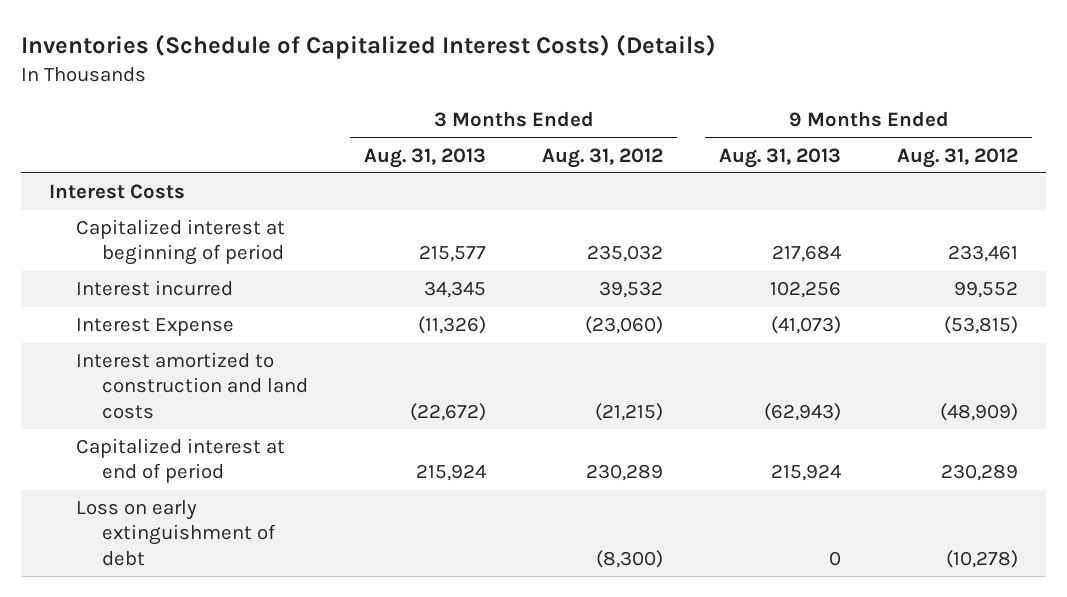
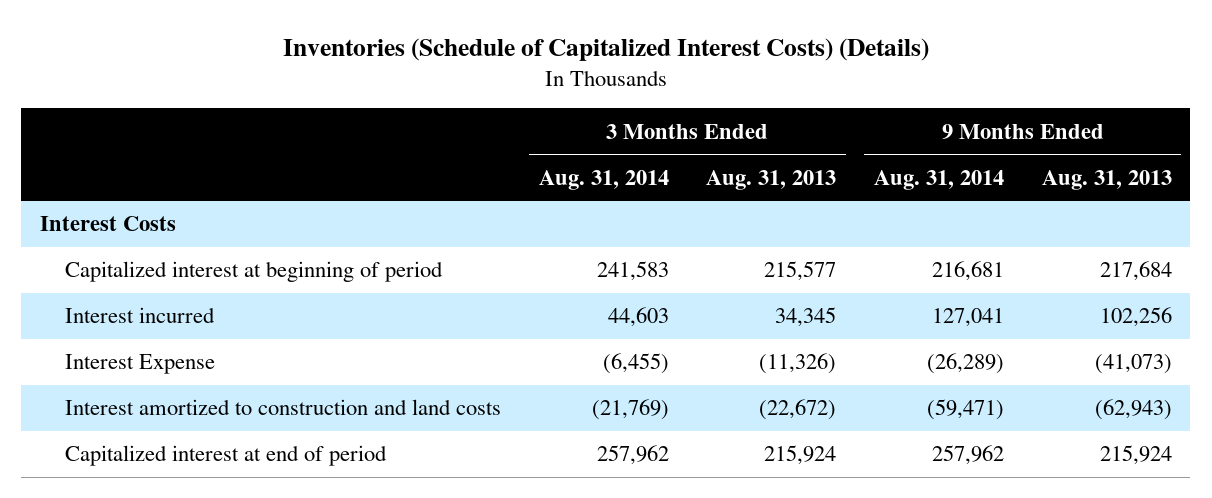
- | 3 Months Ended Aug. 31, 2013 | 3 Months Ended Aug. 31, 2012 | 9 Months Ended Aug. 31, 2013 | 9 Months Ended Aug. 31, 2012
+ | 3 Months Ended Aug. 31, 2014 | 3 Months Ended Aug. 31, 2013 | 9 Months Ended Aug. 31, 2014 | 9 Months Ended Aug. 31, 2013
- Loss on early extinguishment of debt | | (8,300) | 0 | (10,278)

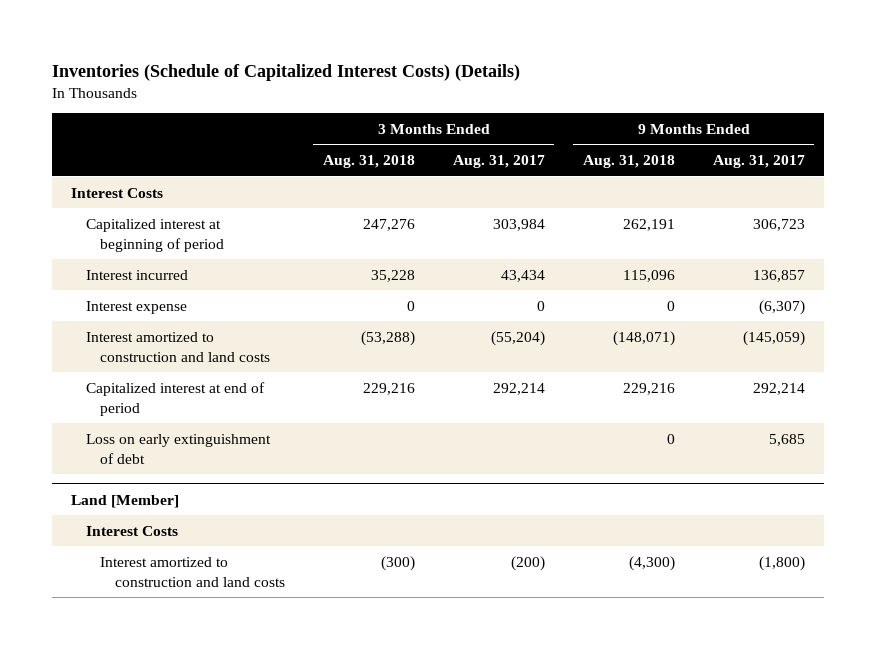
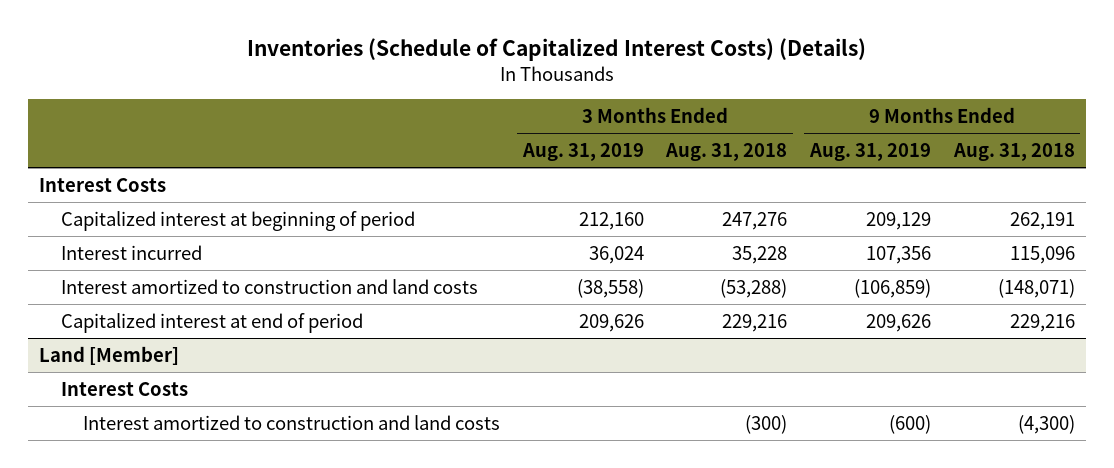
- | 3 Months Ended Aug. 31, 2018 | 3 Months Ended Aug. 31, 2017 | 9 Months Ended Aug. 31, 2018 | 9 Months Ended Aug. 31, 2017
+ | 3 Months Ended Aug. 31, 2019 | 3 Months Ended Aug. 31, 2018 | 9 Months Ended Aug. 31, 2019 | 9 Months Ended Aug. 31, 2018
- Interest expense | 0 | 0 | 0 | (6,307)
- Loss on early extinguishment of debt | | | 0 | 5,685

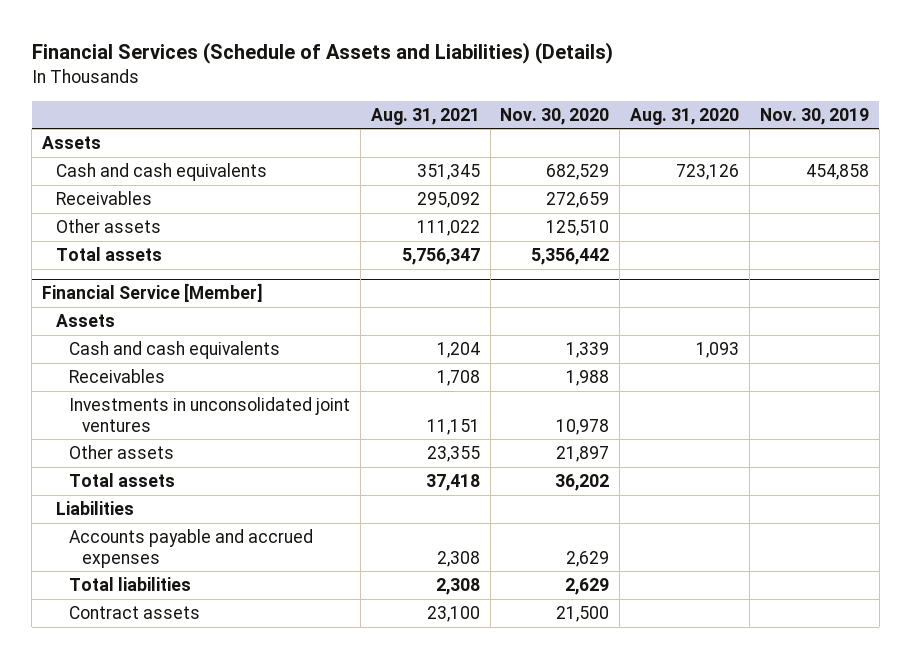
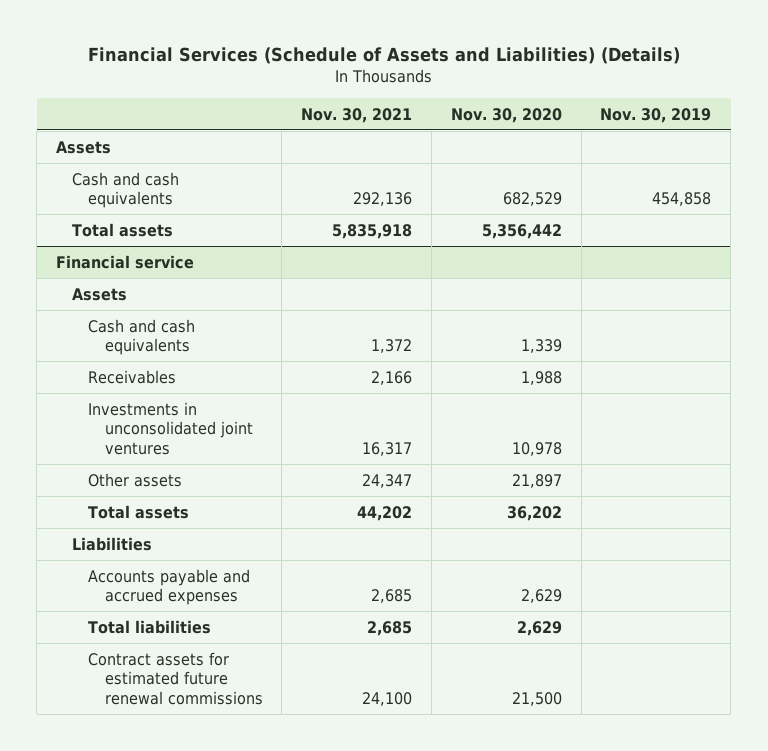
- | Aug. 31, 2021 | Nov. 30, 2020 | Aug. 31, 2020 | Nov. 30, 2019
+ | Nov. 30, 2021 | Nov. 30, 2020 | Nov. 30, 2019
- Receivables | 295,092 | 272,659 | |
- Other assets | 111,022 | 125,510 | |
- Financial Service [Member]
+ Financial service
- Contract assets | 23,100 | 21,500 | |
+ Contract assets for estimated future renewal commissions | 24,100 | 21,500 |

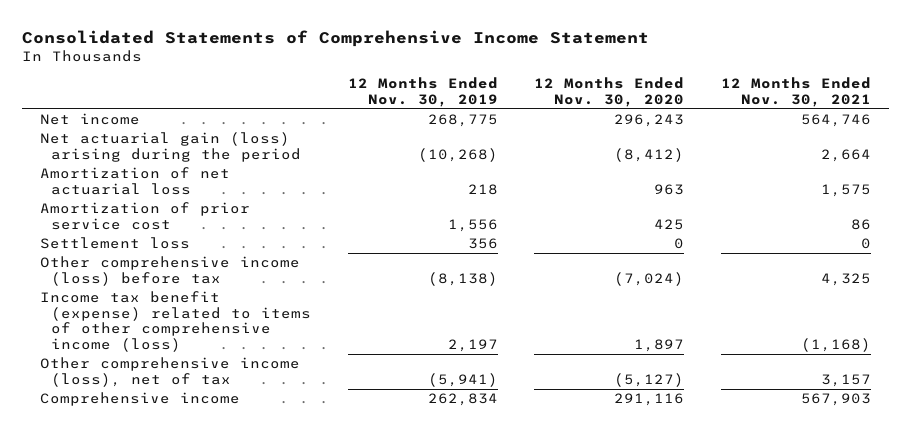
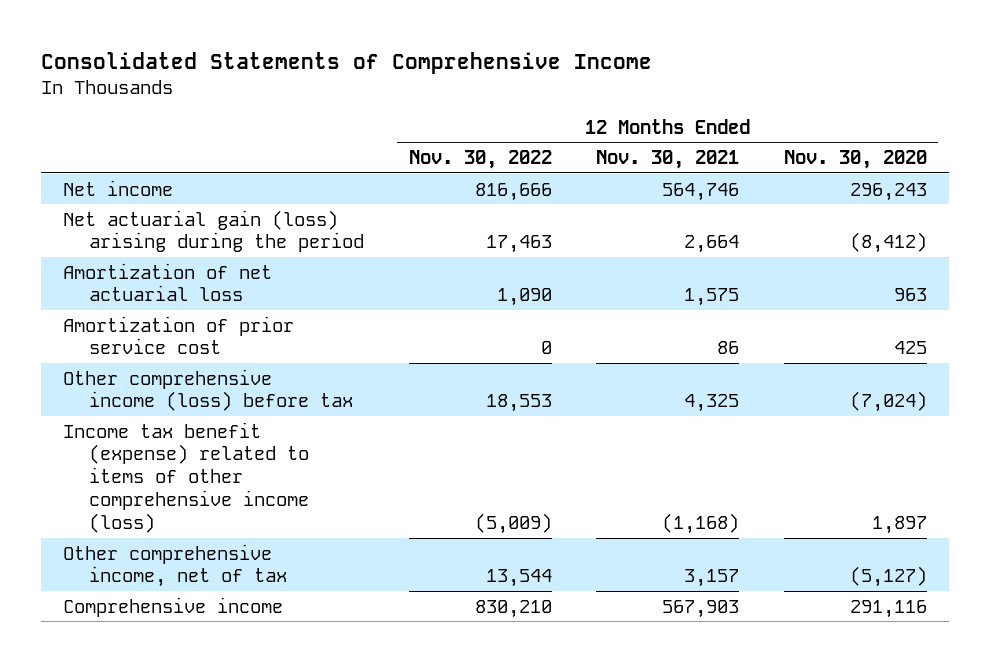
- Consolidated Statements of Comprehensive Income Statement
+ Consolidated Statements of Comprehensive Income
- | 12 Months Ended Nov. 30, 2019 | 12 Months Ended Nov. 30, 2020 | 12 Months Ended Nov. 30, 2021
+ | 12 Months Ended Nov. 30, 2022 | 12 Months Ended Nov. 30, 2021 | 12 Months Ended Nov. 30, 2020
- Settlement loss | 356 | 0 | 0
- Other comprehensive income (loss), net of tax | (5,941) | (5,127) | 3,157
+ Other comprehensive income, net of tax | 13,544 | 3,157 | (5,127)

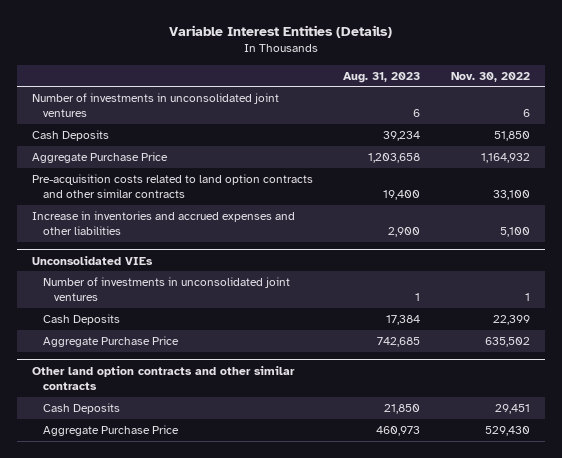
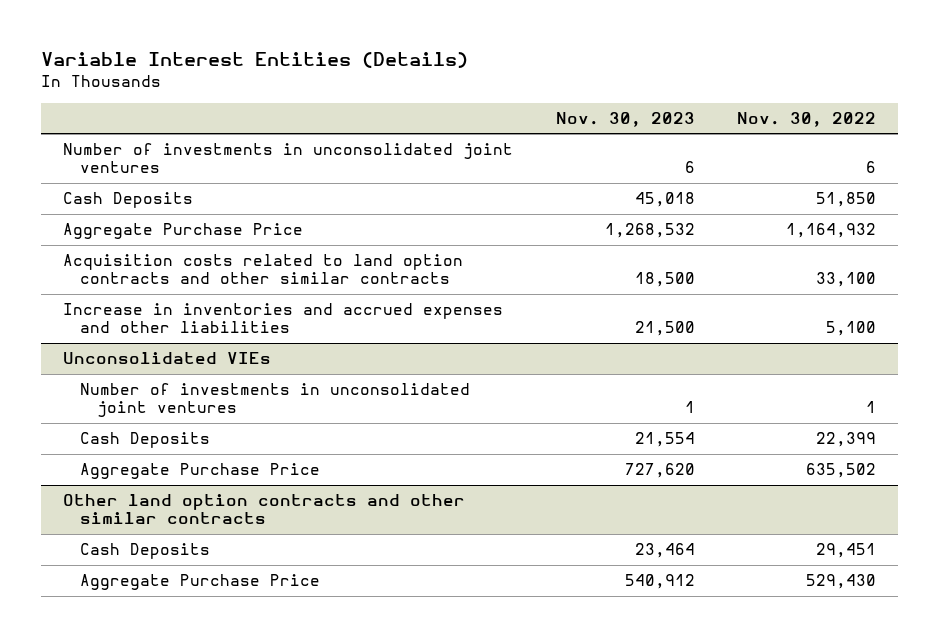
- | Aug. 31, 2023 | Nov. 30, 2022
+ | Nov. 30, 2023 | Nov. 30, 2022
- Pre-acquisition costs related to land option contracts and other similar contracts | 19,400 | 33,100
+ Acquisition costs related to land option contracts and other similar contracts | 18,500 | 33,100

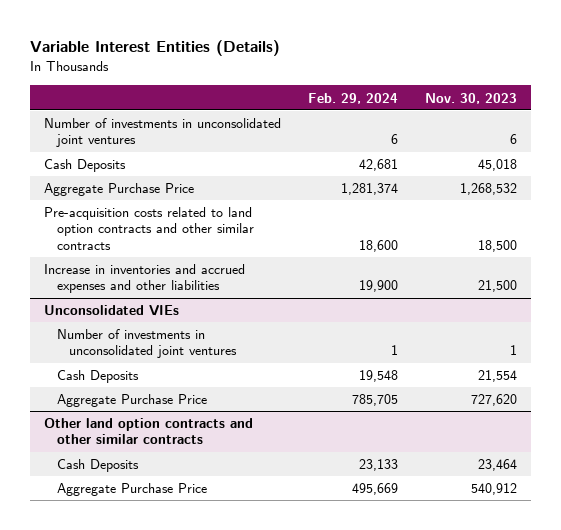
- | Nov. 30, 2023 | Nov. 30, 2022
+ | Feb. 29, 2024 | Nov. 30, 2023
- Acquisition costs related to land option contracts and other similar contracts | 18,500 | 33,100
+ Pre-acquisition costs related to land option contracts and other similar contracts | 18,600 | 18,500

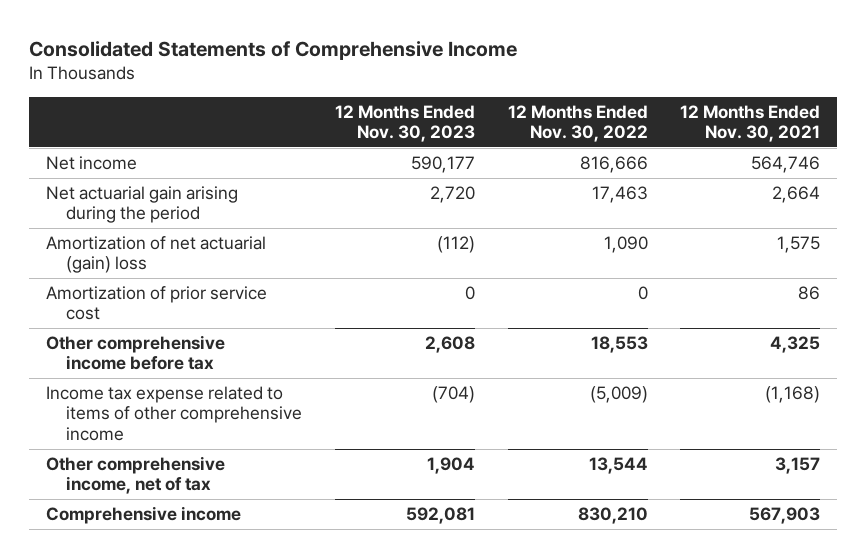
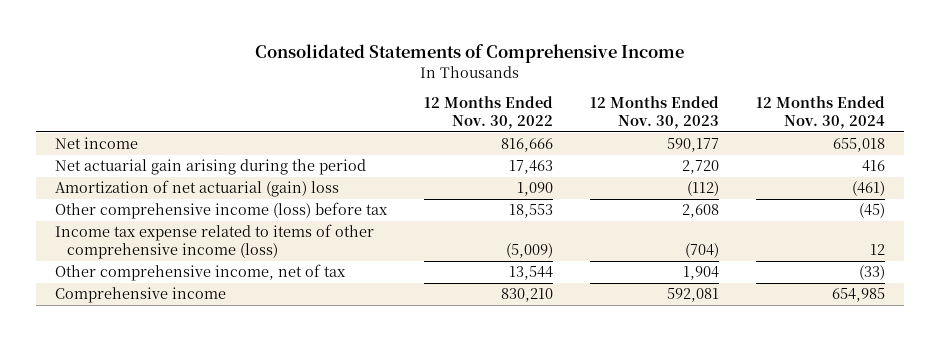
- | 12 Months Ended Nov. 30, 2023 | 12 Months Ended Nov. 30, 2022 | 12 Months Ended Nov. 30, 2021
+ | 12 Months Ended Nov. 30, 2022 | 12 Months Ended Nov. 30, 2023 | 12 Months Ended Nov. 30, 2024
- Amortization of prior service cost | 0 | 0 | 86
- Other comprehensive income before tax | 2,608 | 18,553 | 4,325
- Income tax expense related to items of other comprehensive income | (704) | (5,009) | (1,168)
+ Other comprehensive income (loss) before tax | 18,553 | 2,608 | (45)
+ Income tax expense related to items of other comprehensive income (loss) | (5,009) | (704) | 12

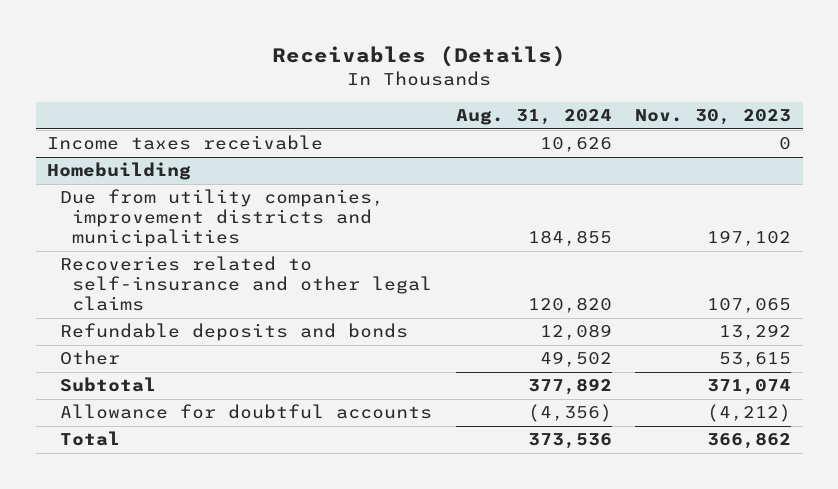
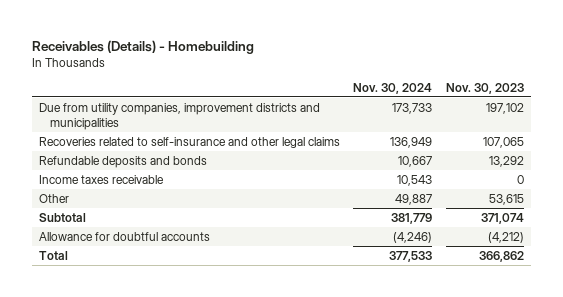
- Receivables (Details)
+ Receivables (Details) - Homebuilding
- | Aug. 31, 2024 | Nov. 30, 2023
+ | Nov. 30, 2024 | Nov. 30, 2023
- Homebuilding
moved down: Income taxes receivable | 10,543 | 0

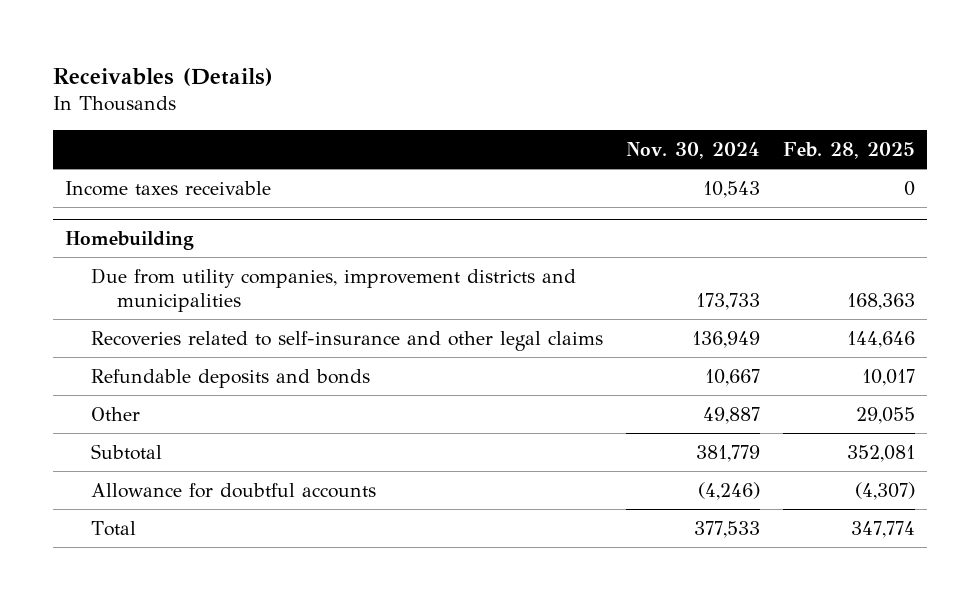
- Receivables (Details) - Homebuilding
+ Receivables (Details)
- | Nov. 30, 2024 | Nov. 30, 2023
+ | Nov. 30, 2024 | Feb. 28, 2025
moved up: Income taxes receivable | 10,543 | 0
+ Homebuilding

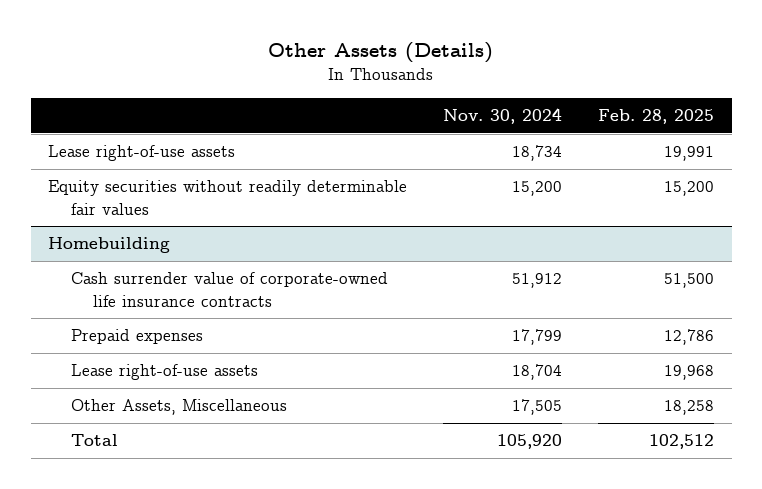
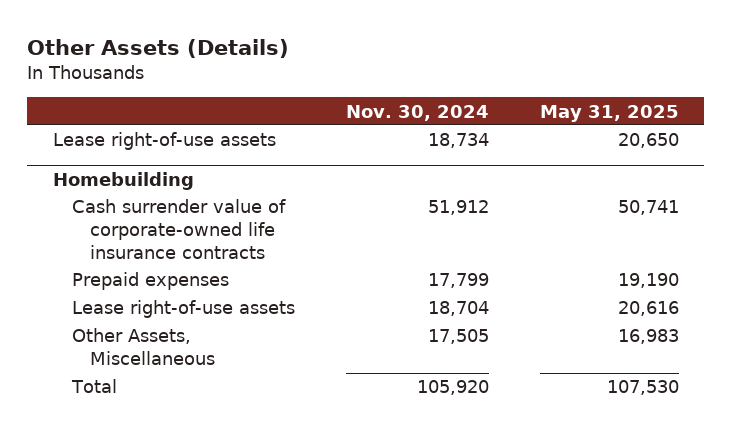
- | Nov. 30, 2024 | Feb. 28, 2025
+ | Nov. 30, 2024 | May 31, 2025
- Equity securities without readily determinable fair values | 15,200 | 15,200

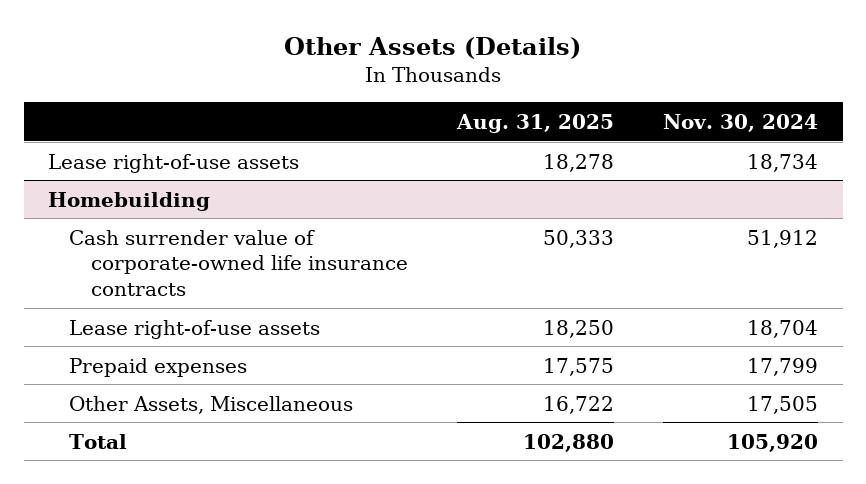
- | Nov. 30, 2024 | May 31, 2025
+ | Aug. 31, 2025 | Nov. 30, 2024
@ Homebuilding
moved down: Prepaid expenses | 17,575 | 17,799

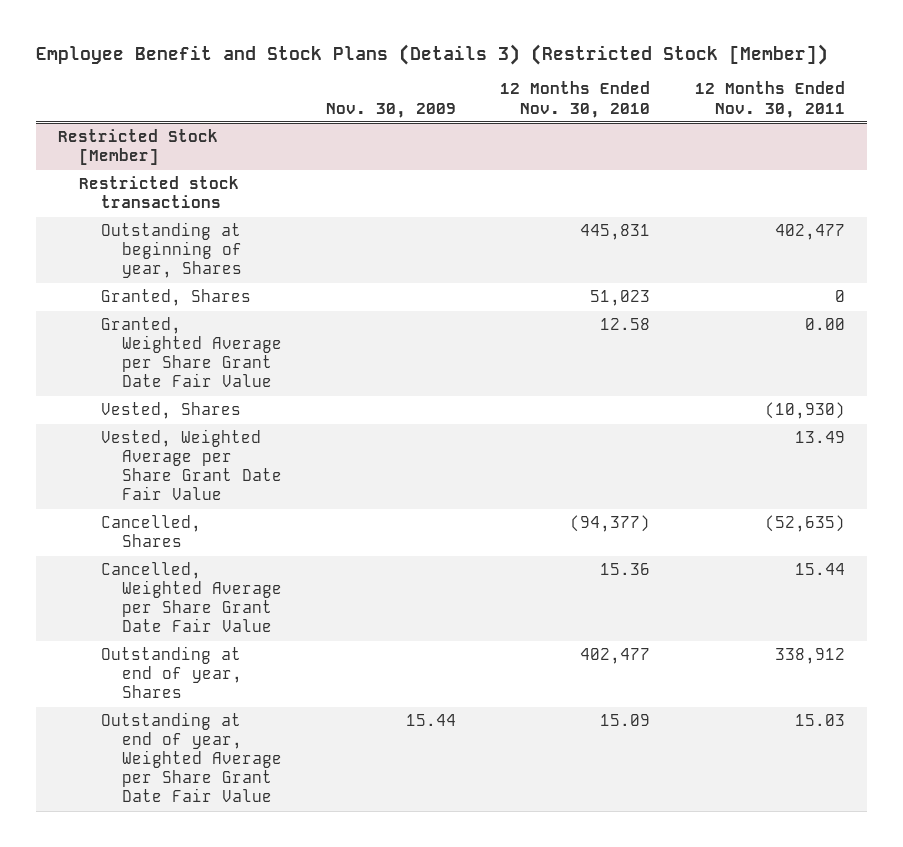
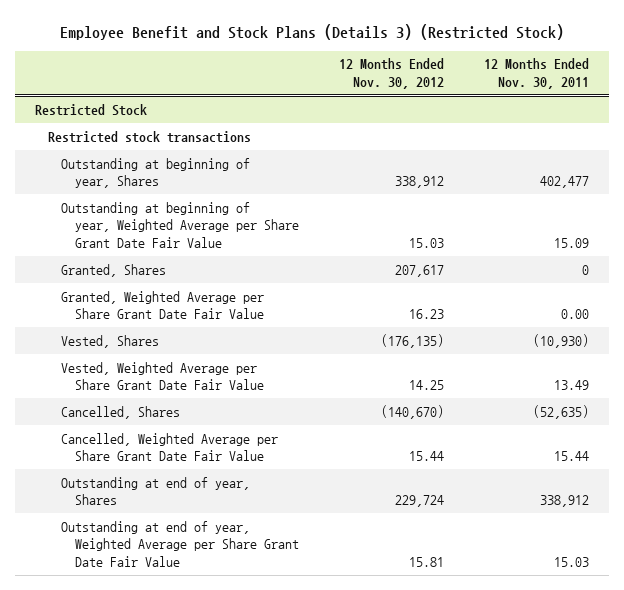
- Employee Benefit and Stock Plans (Details 3) (Restricted Stock [Member])
+ Employee Benefit and Stock Plans (Details 3) (Restricted Stock)
- | Nov. 30, 2009 | 12 Months Ended Nov. 30, 2010 | 12 Months Ended Nov. 30, 2011
+ | 12 Months Ended Nov. 30, 2012 | 12 Months Ended Nov. 30, 2011
- Restricted Stock [Member]
+ Restricted Stock
+ Outstanding at beginning of year, Weighted Average per Share Grant Date Fair Value | 15.03 | 15.09

